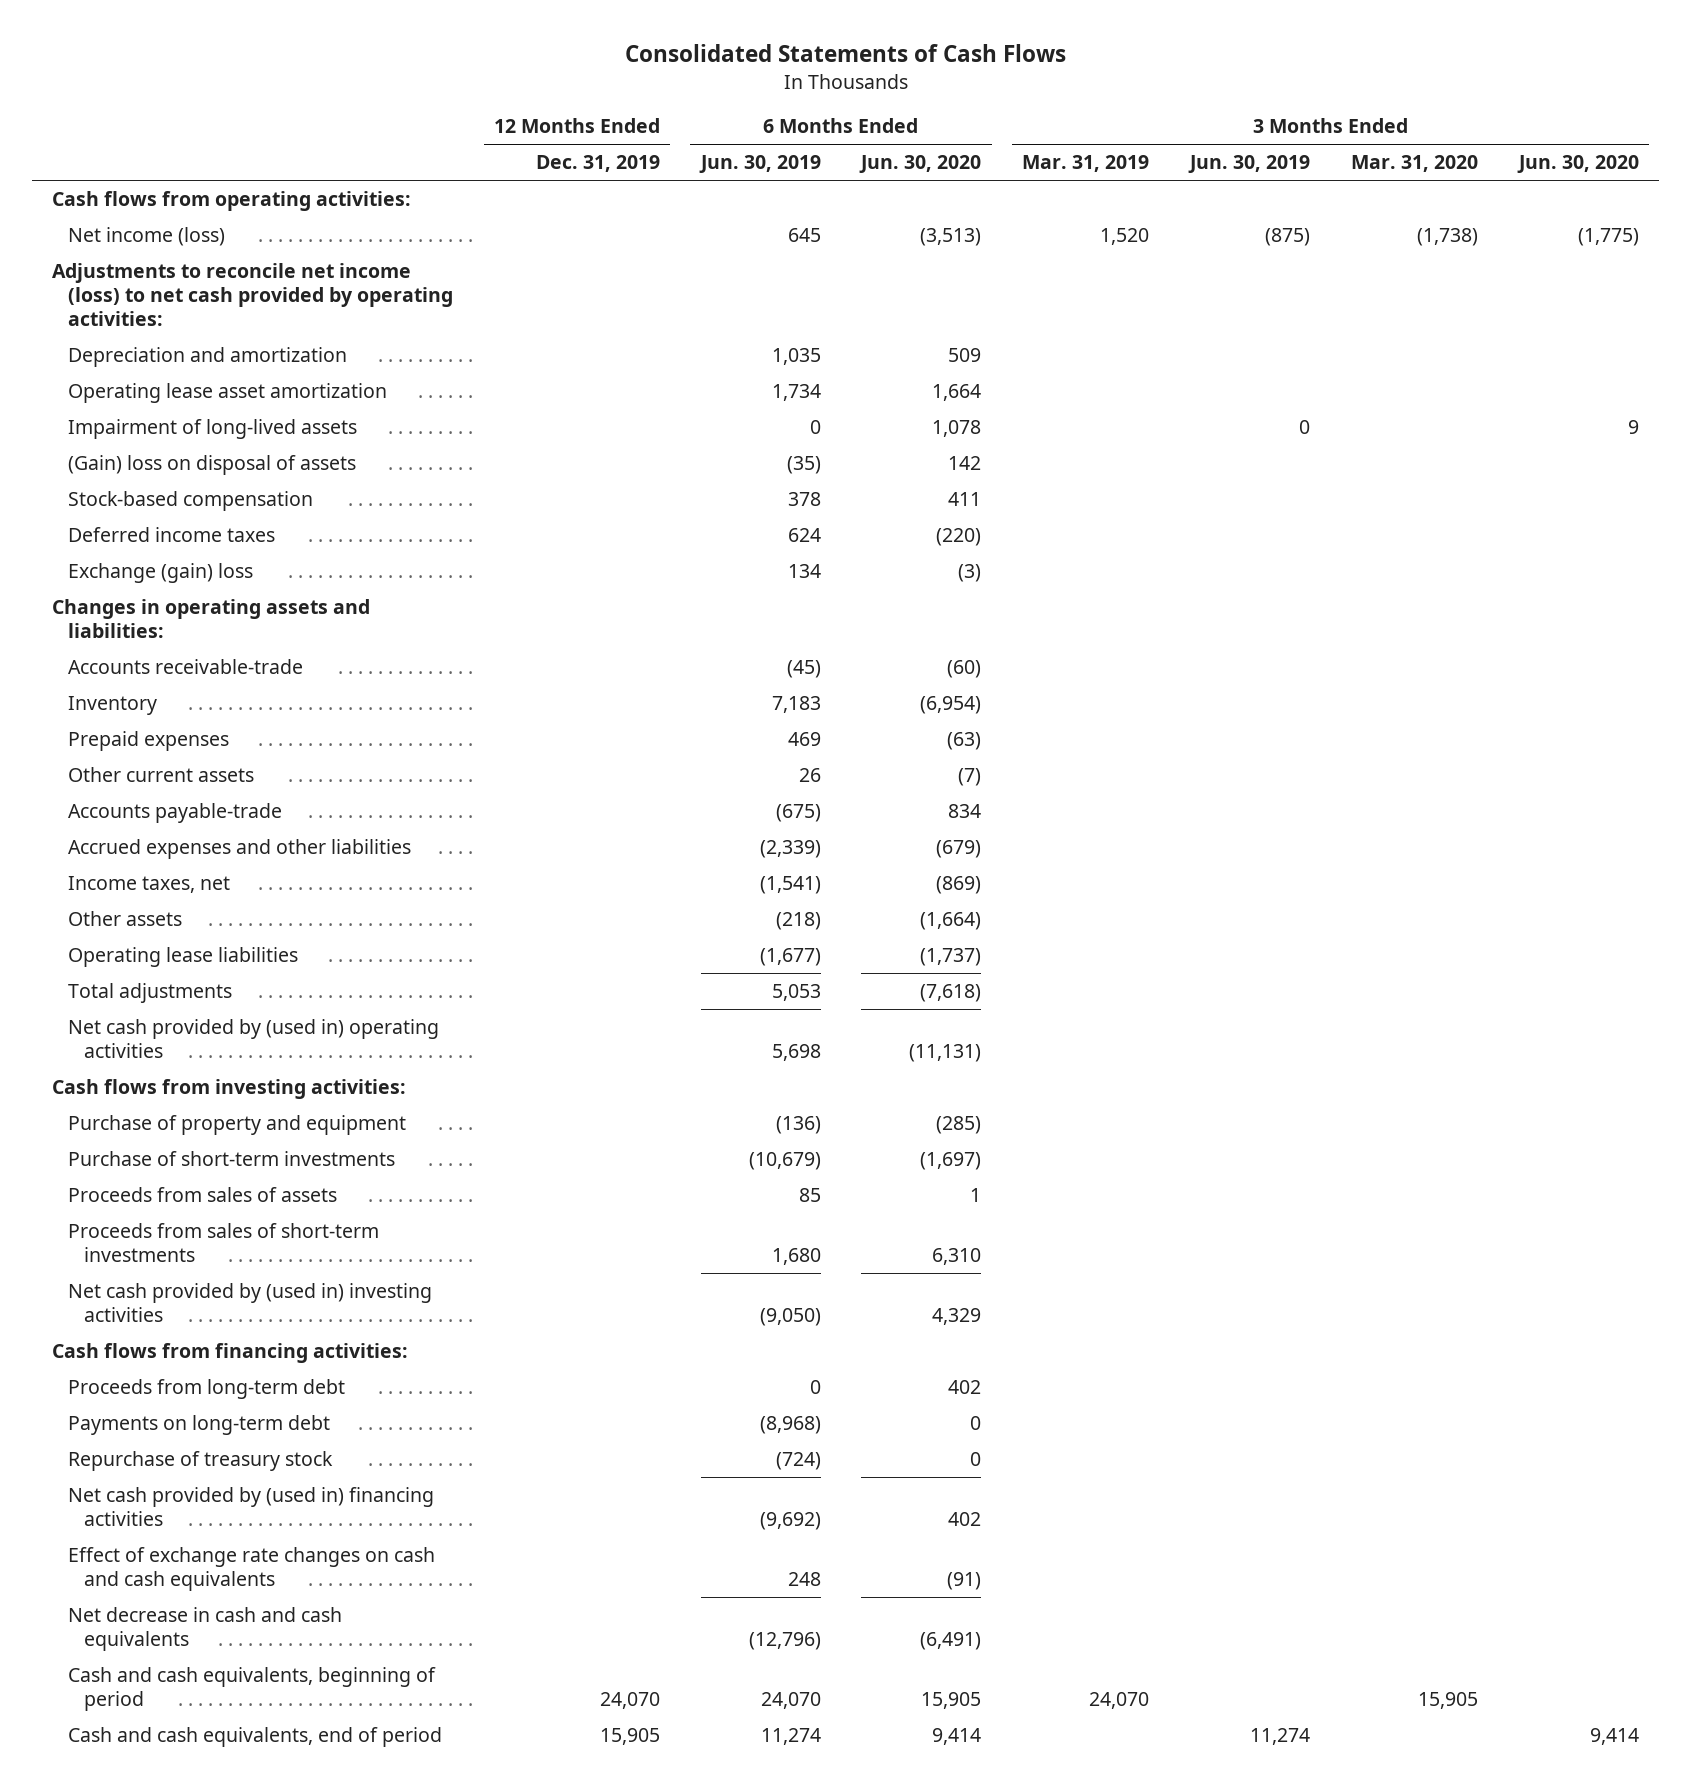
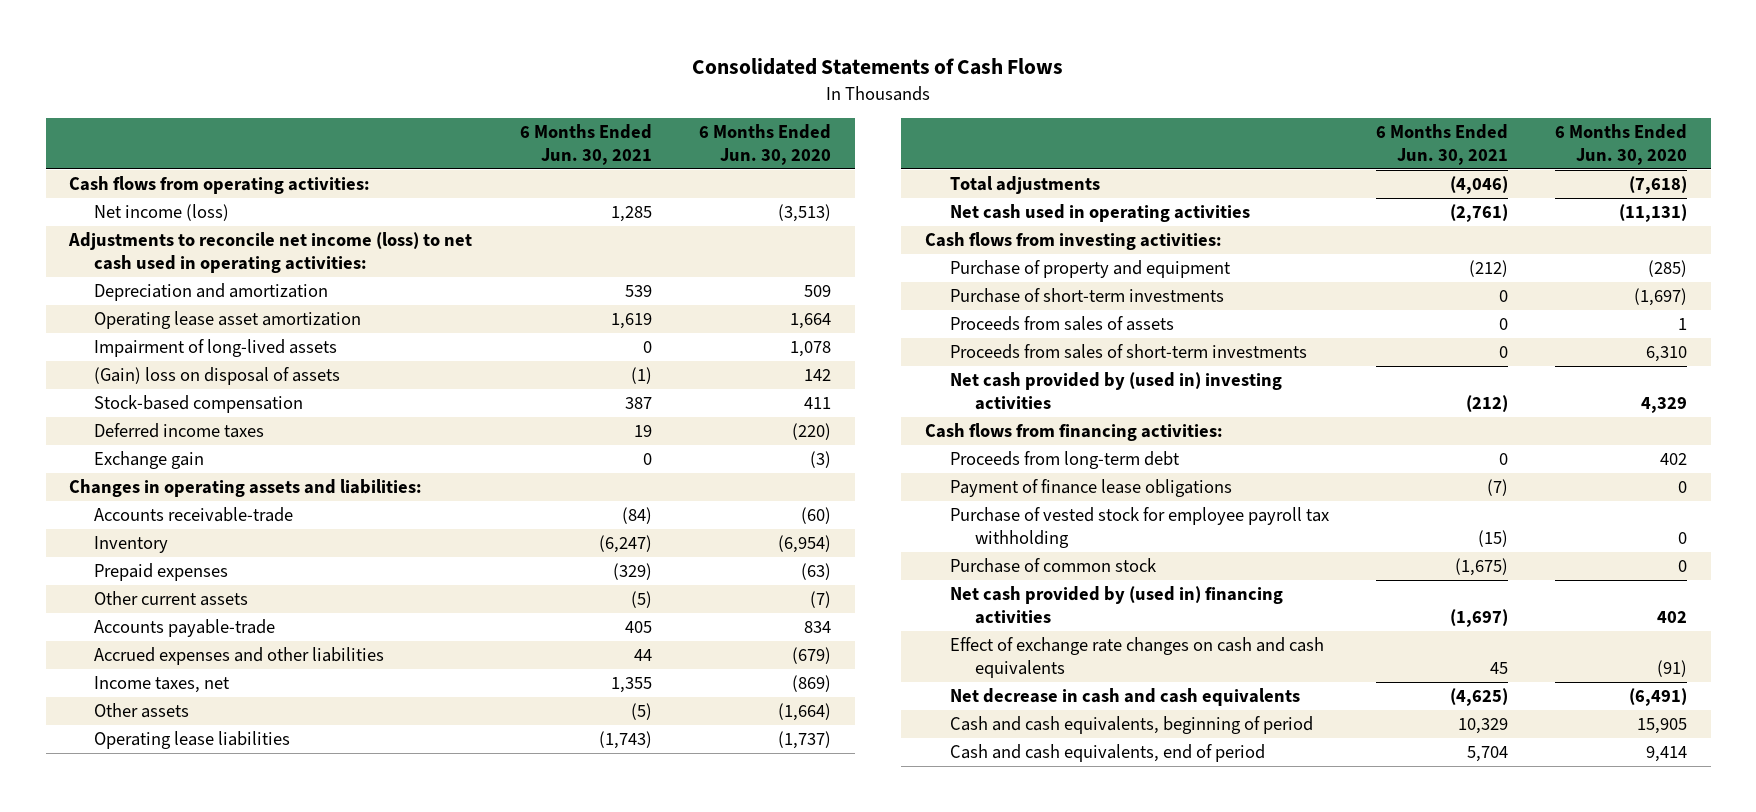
- | 12 Months Ended Dec. 31, 2019 | 6 Months Ended Jun. 30, 2019 | 6 Months Ended Jun. 30, 2020 | 3 Months Ended Mar. 31, 2019 | 3 Months Ended Jun. 30, 2019 | 3 Months Ended Mar. 31, 2020 | 3 Months Ended Jun. 30, 2020
+ | 6 Months Ended Jun. 30, 2021 | 6 Months Ended Jun. 30, 2020
- Adjustments to reconcile net income (loss) to net cash provided by operating activities:
+ Adjustments to reconcile net income (loss) to net cash used in operating activities:
- Exchange (gain) loss | | 134 | (3) | | | |
+ Exchange gain | 0 | (3)
- Net cash provided by (used in) operating activities | | 5,698 | (11,131) | | | |
+ Net cash used in operating activities | (2,761) | (11,131)
- Payments on long-term debt | | (8,968) | 0 | | | |
- Repurchase of treasury stock | | (724) | 0 | | | |
+ Payment of finance lease obligations | (7) | 0
+ Purchase of vested stock for employee payroll tax withholding | (15) | 0
+ Purchase of common stock | (1,675) | 0

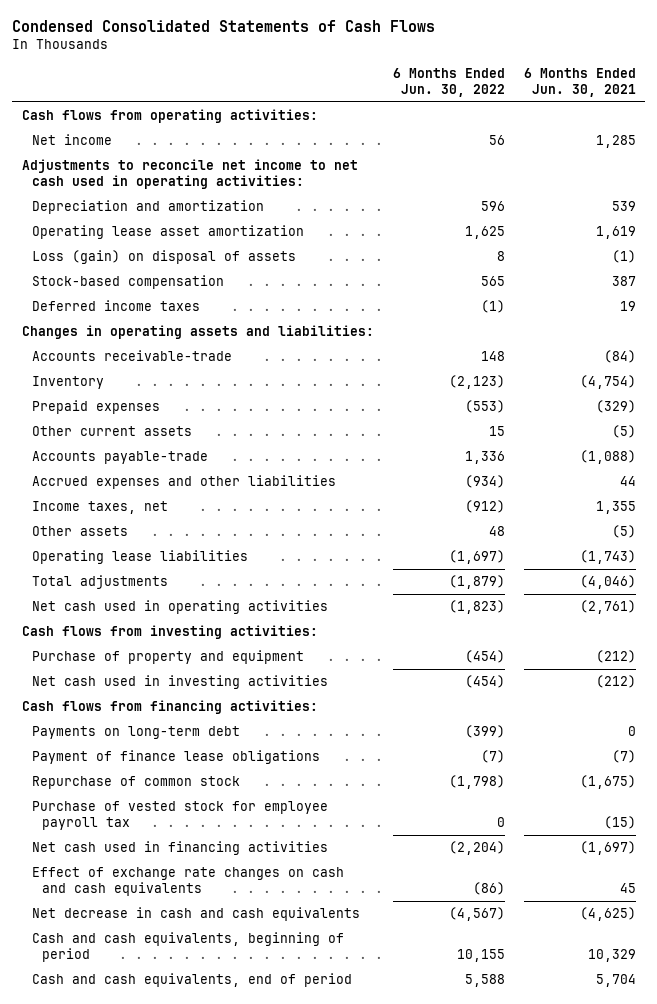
- Consolidated Statements of Cash Flows
+ Condensed Consolidated Statements of Cash Flows
- | 6 Months Ended Jun. 30, 2021 | 6 Months Ended Jun. 30, 2020
+ | 6 Months Ended Jun. 30, 2022 | 6 Months Ended Jun. 30, 2021
- Net income (loss) | 1,285 | (3,513)
- Adjustments to reconcile net income (loss) to net cash used in operating activities:
+ Net income | 56 | 1,285
+ Adjustments to reconcile net income to net cash used in operating activities:
- Impairment of long-lived assets | 0 | 1,078
- (Gain) loss on disposal of assets | (1) | 142
+ Loss (gain) on disposal of assets | 8 | (1)
- Exchange gain | 0 | (3)
- Inventory | (6,247) | (6,954)
+ Inventory | (2,123) | (4,754)
- Accounts payable-trade | 405 | 834
+ Accounts payable-trade | 1,336 | (1,088)
- Purchase of short-term investments | 0 | (1,697)
- Proceeds from sales of assets | 0 | 1
- Proceeds from sales of short-term investments | 0 | 6,310
- Net cash provided by (used in) investing activities | (212) | 4,329
+ Net cash used in investing activities | (454) | (212)
- Proceeds from long-term debt | 0 | 402
+ Payments on long-term debt | (399) | 0
- Purchase of vested stock for employee payroll tax withholding | (15) | 0
- Purchase of common stock | (1,675) | 0
- Net cash provided by (used in) financing activities | (1,697) | 402
+ Repurchase of common stock | (1,798) | (1,675)
+ Purchase of vested stock for employee payroll tax | 0 | (15)
+ Net cash used in financing activities | (2,204) | (1,697)

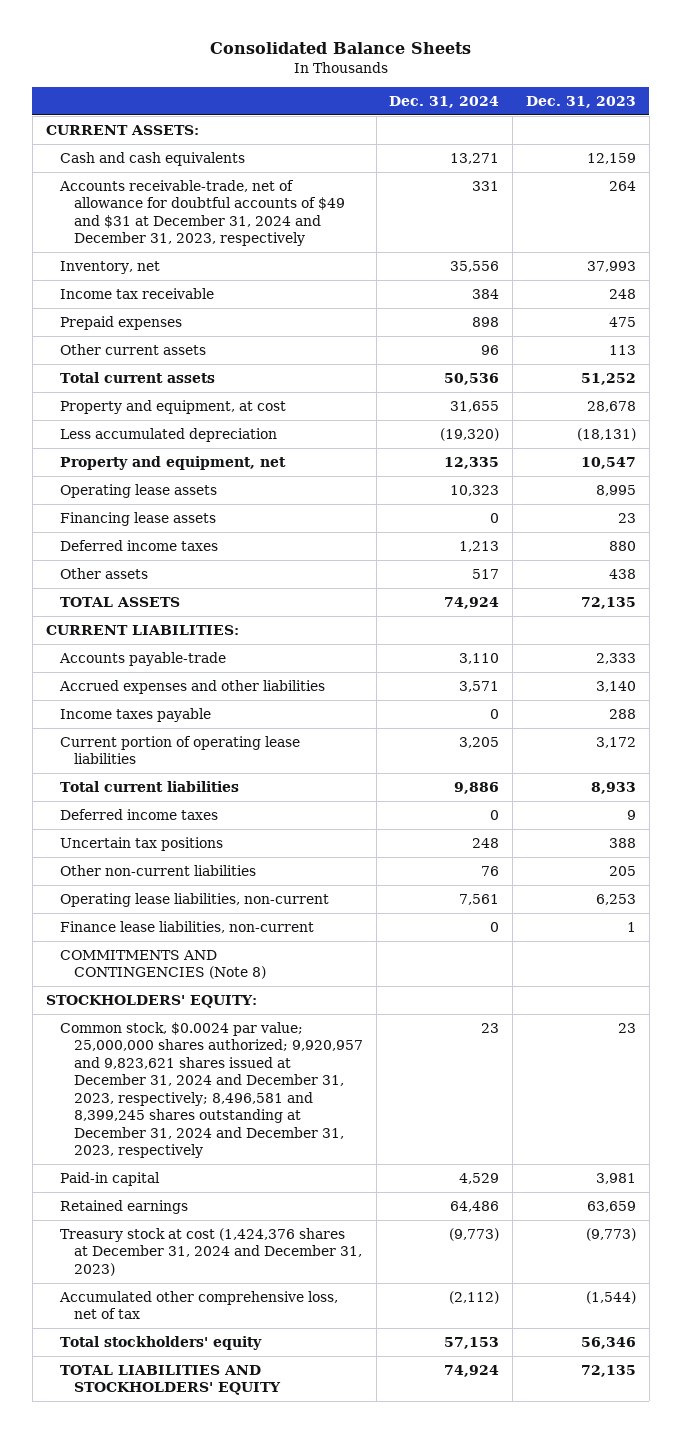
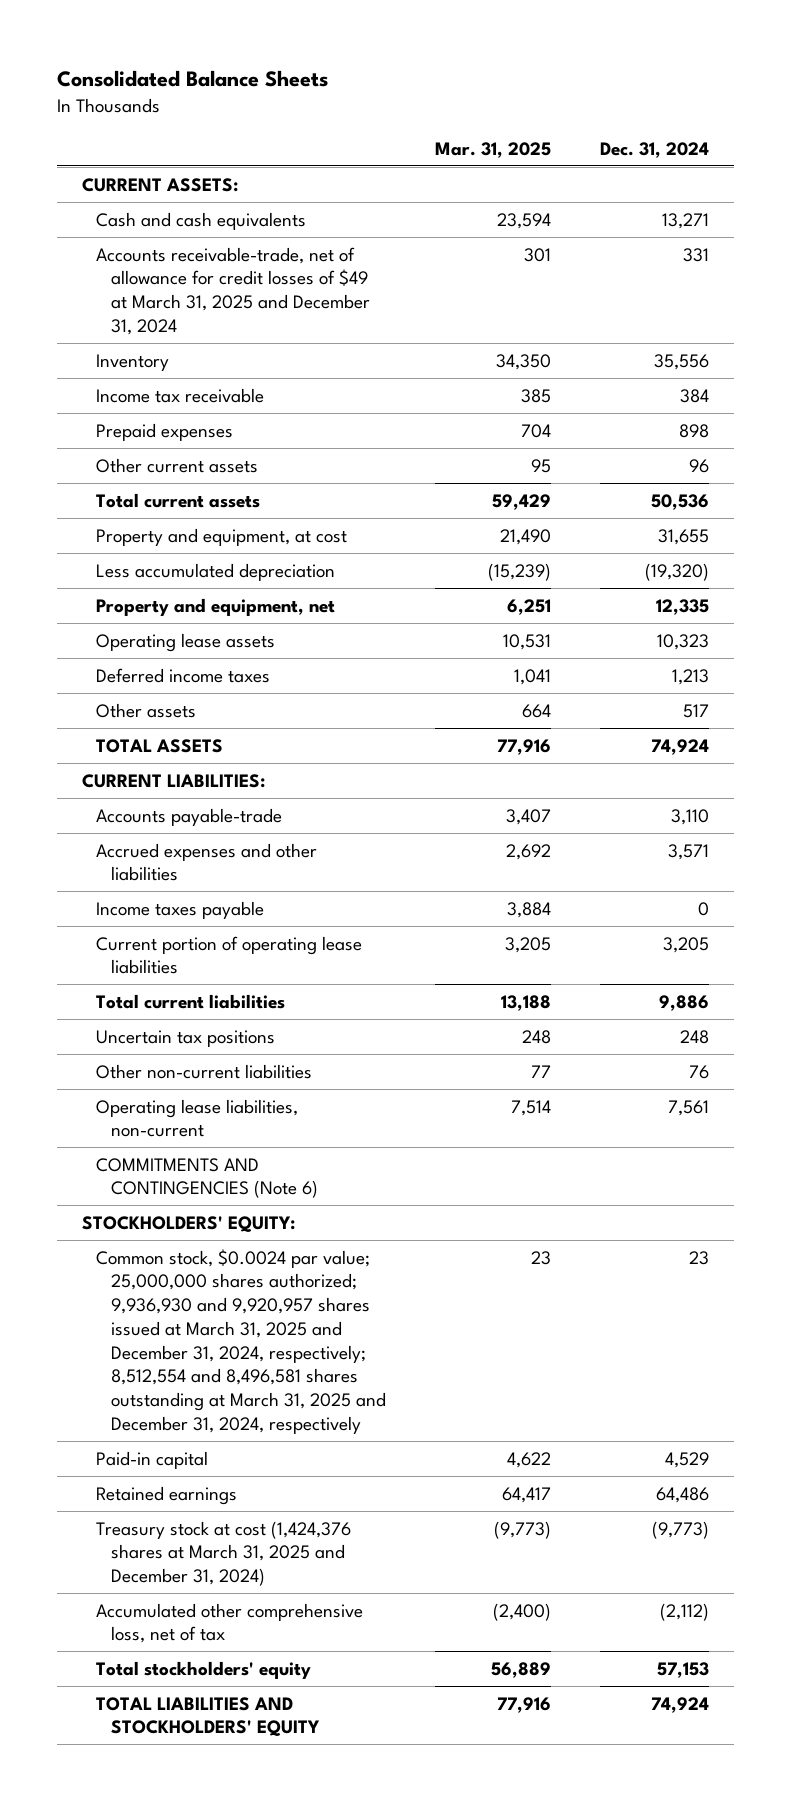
- | Dec. 31, 2024 | Dec. 31, 2023
+ | Mar. 31, 2025 | Dec. 31, 2024
- Accounts receivable-trade, net of allowance for doubtful accounts of $49 and $31 at December 31, 2024 and December 31, 2023, respectively | 331 | 264
- Inventory, net | 35,556 | 37,993
+ Accounts receivable-trade, net of allowance for credit losses of $49 at March 31, 2025 and December 31, 2024 | 301 | 331
+ Inventory | 34,350 | 35,556
- Financing lease assets | 0 | 23
- Deferred income taxes | 0 | 9
- Finance lease liabilities, non-current | 0 | 1
- COMMITMENTS AND CONTINGENCIES (Note 8)
+ COMMITMENTS AND CONTINGENCIES (Note 6)
- Common stock, $0.0024 par value; 25,000,000 shares authorized; 9,920,957 and 9,823,621 shares issued at December 31, 2024 and December 31, 2023, respectively; 8,496,581 and 8,399,245 shares outstanding at December 31, 2024 and December 31, 2023, respectively | 23 | 23
+ Common stock, $0.0024 par value; 25,000,000 shares authorized; 9,936,930 and 9,920,957 shares issued at March 31, 2025 and December 31, 2024, respectively; 8,512,554 and 8,496,581 shares outstanding at March 31, 2025 and December 31, 2024, respectively | 23 | 23
- Treasury stock at cost (1,424,376 shares at December 31, 2024 and December 31, 2023) | (9,773) | (9,773)
+ Treasury stock at cost (1,424,376 shares at March 31, 2025 and December 31, 2024) | (9,773) | (9,773)

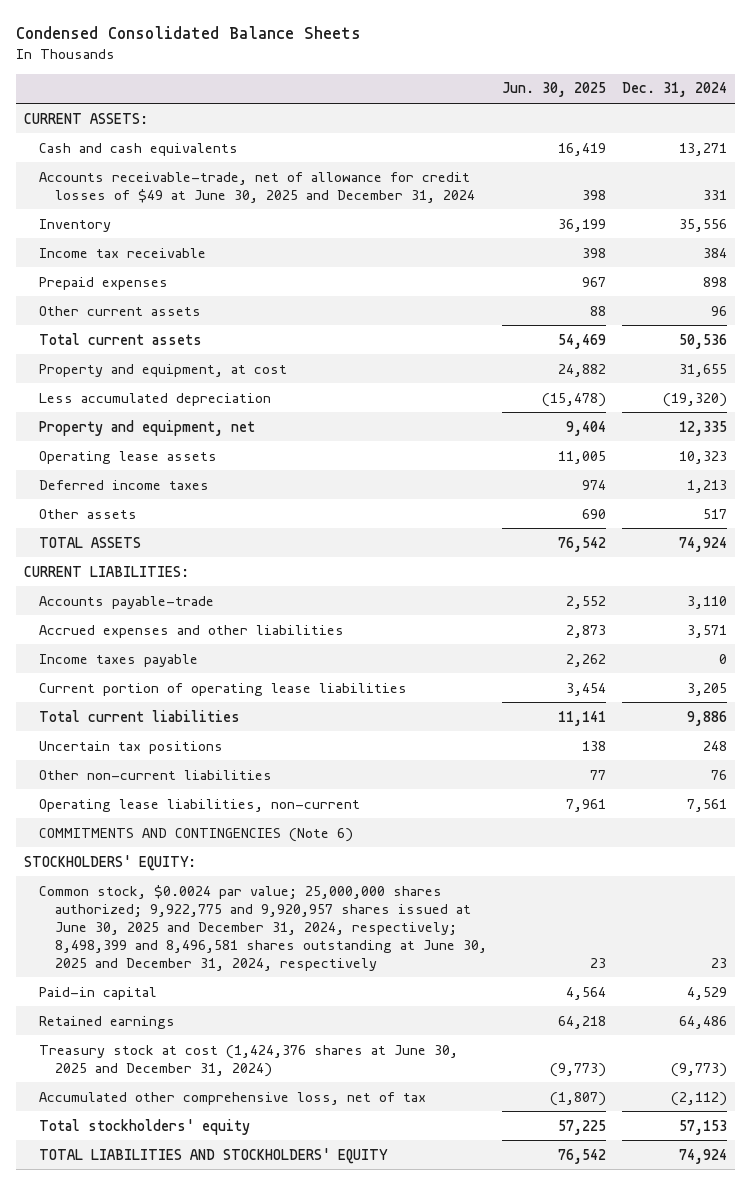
- Consolidated Balance Sheets
+ Condensed Consolidated Balance Sheets
- | Mar. 31, 2025 | Dec. 31, 2024
+ | Jun. 30, 2025 | Dec. 31, 2024
- Accounts receivable-trade, net of allowance for credit losses of $49 at March 31, 2025 and December 31, 2024 | 301 | 331
+ Accounts receivable-trade, net of allowance for credit losses of $49 at June 30, 2025 and December 31, 2024 | 398 | 331
- Common stock, $0.0024 par value; 25,000,000 shares authorized; 9,936,930 and 9,920,957 shares issued at March 31, 2025 and December 31, 2024, respectively; 8,512,554 and 8,496,581 shares outstanding at March 31, 2025 and December 31, 2024, respectively | 23 | 23
+ Common stock, $0.0024 par value; 25,000,000 shares authorized; 9,922,775 and 9,920,957 shares issued at June 30, 2025 and December 31, 2024, respectively; 8,498,399 and 8,496,581 shares outstanding at June 30, 2025 and December 31, 2024, respectively | 23 | 23
- Treasury stock at cost (1,424,376 shares at March 31, 2025 and December 31, 2024) | (9,773) | (9,773)
+ Treasury stock at cost (1,424,376 shares at June 30, 2025 and December 31, 2024) | (9,773) | (9,773)

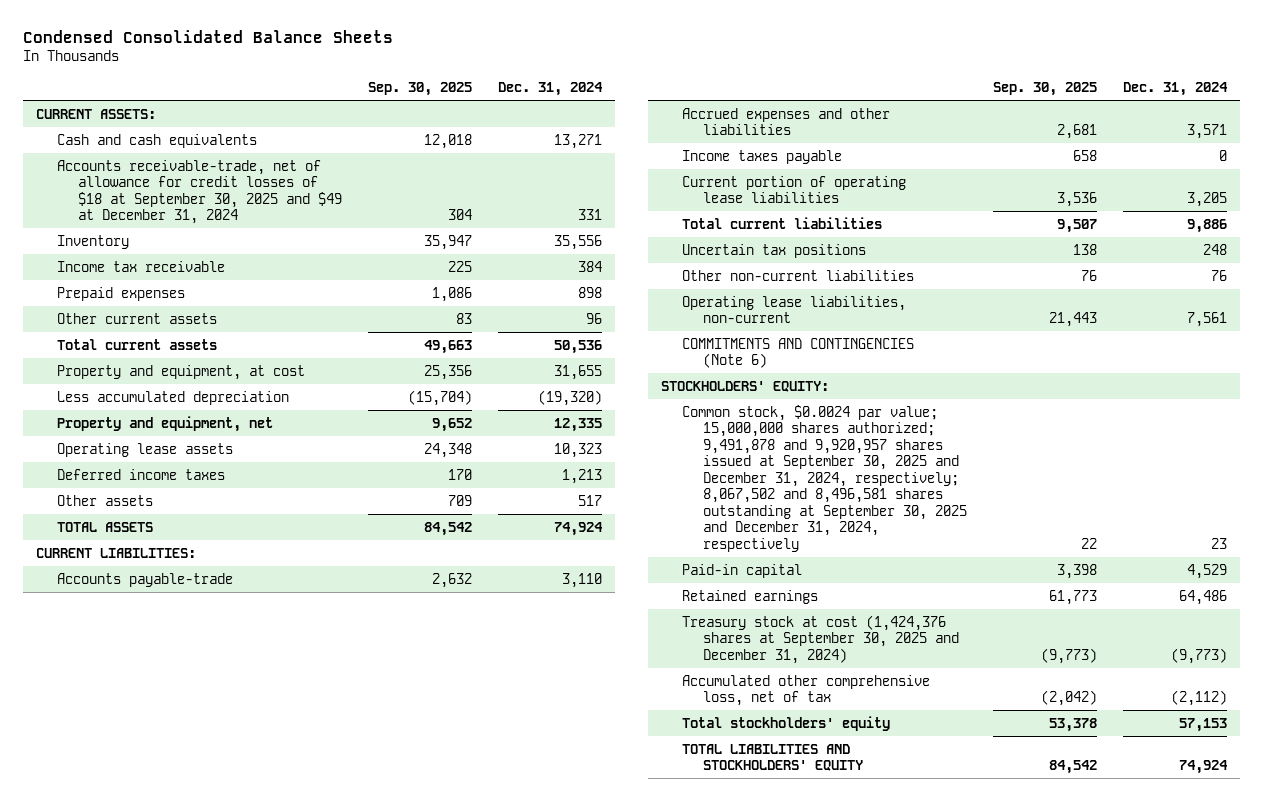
- | Jun. 30, 2025 | Dec. 31, 2024
+ | Sep. 30, 2025 | Dec. 31, 2024
- Accounts receivable-trade, net of allowance for credit losses of $49 at June 30, 2025 and December 31, 2024 | 398 | 331
+ Accounts receivable-trade, net of allowance for credit losses of $18 at September 30, 2025 and $49 at December 31, 2024 | 304 | 331
- Common stock, $0.0024 par value; 25,000,000 shares authorized; 9,922,775 and 9,920,957 shares issued at June 30, 2025 and December 31, 2024, respectively; 8,498,399 and 8,496,581 shares outstanding at June 30, 2025 and December 31, 2024, respectively | 23 | 23
+ Common stock, $0.0024 par value; 15,000,000 shares authorized; 9,491,878 and 9,920,957 shares issued at September 30, 2025 and December 31, 2024, respectively; 8,067,502 and 8,496,581 shares outstanding at September 30, 2025 and December 31, 2024, respectively | 22 | 23
- Treasury stock at cost (1,424,376 shares at June 30, 2025 and December 31, 2024) | (9,773) | (9,773)
+ Treasury stock at cost (1,424,376 shares at September 30, 2025 and December 31, 2024) | (9,773) | (9,773)

